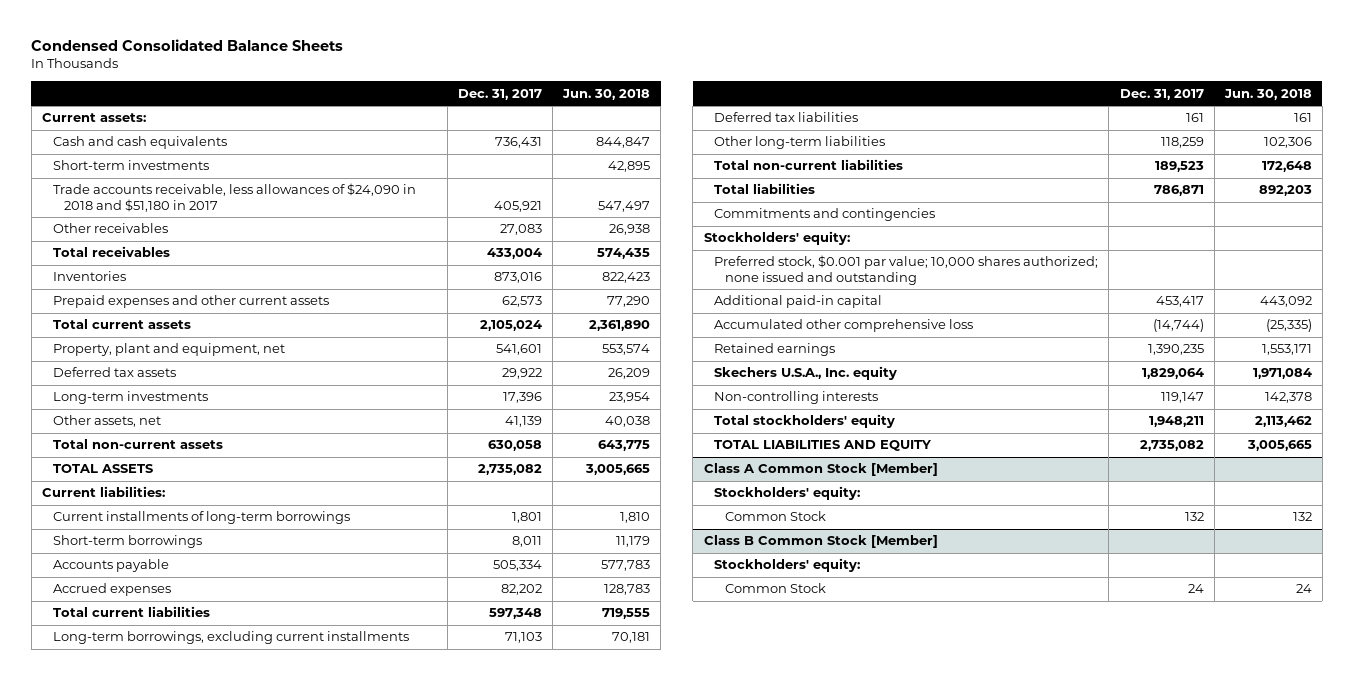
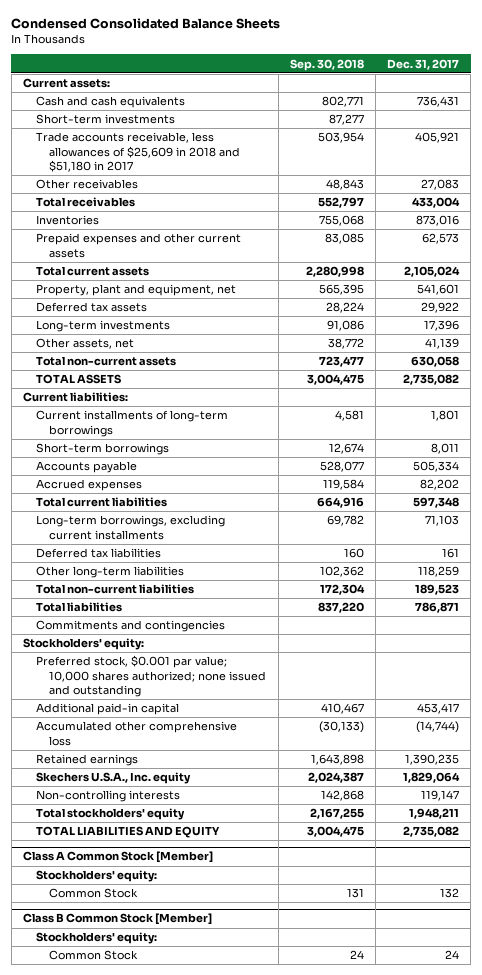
- | Dec. 31, 2017 | Jun. 30, 2018
+ | Sep. 30, 2018 | Dec. 31, 2017
- Trade accounts receivable, less allowances of $24,090 in 2018 and $51,180 in 2017 | 405,921 | 547,497
+ Trade accounts receivable, less allowances of $25,609 in 2018 and $51,180 in 2017 | 503,954 | 405,921

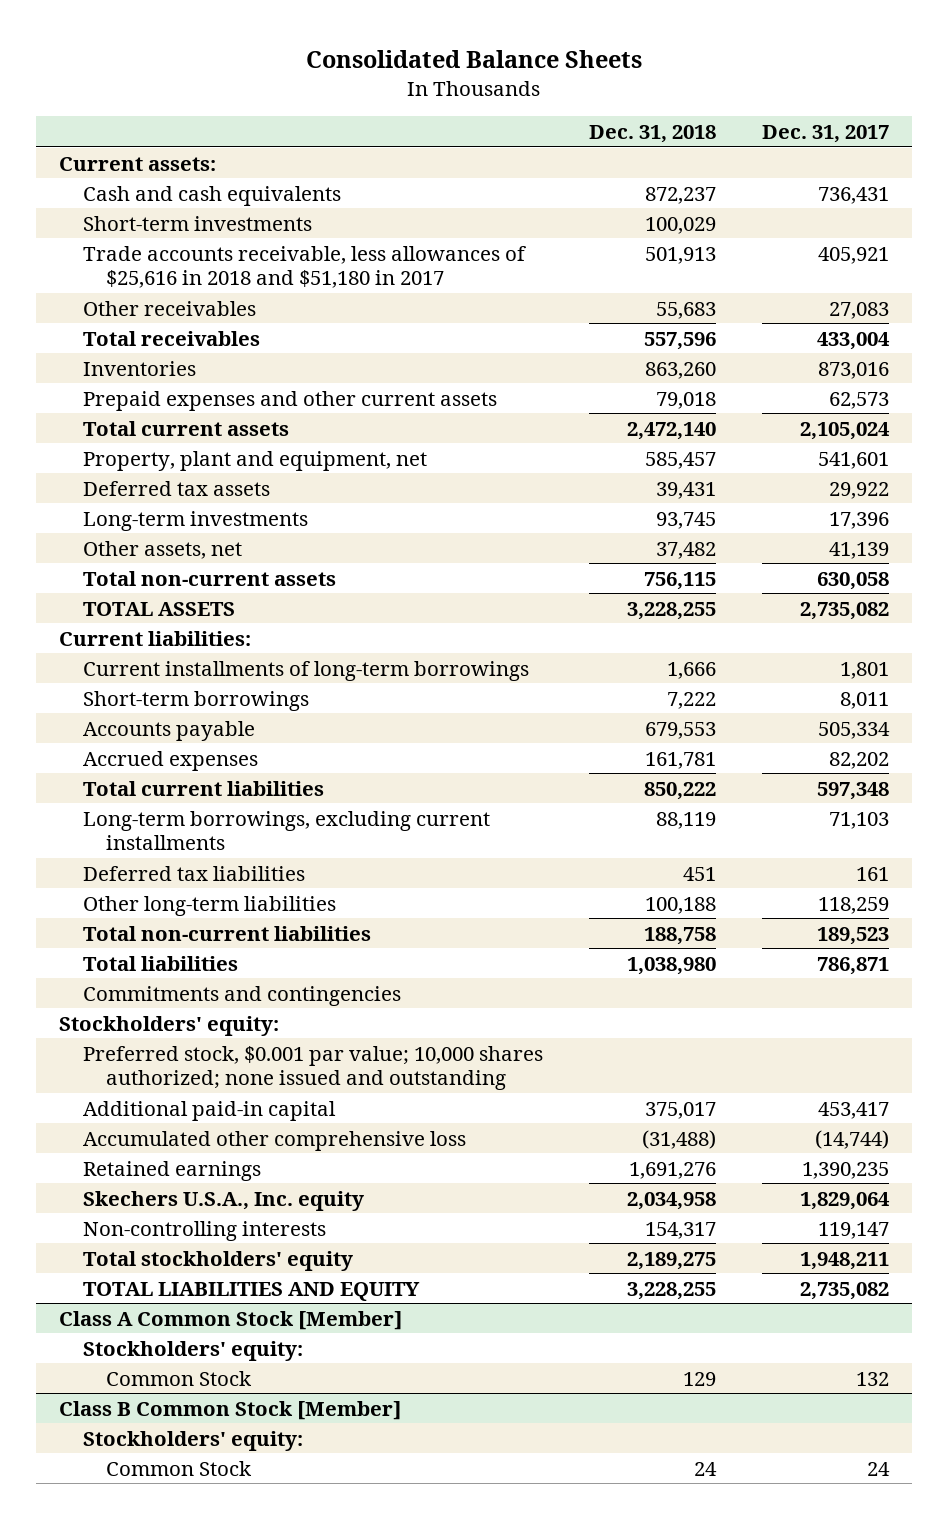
- Condensed Consolidated Balance Sheets
+ Consolidated Balance Sheets
- | Sep. 30, 2018 | Dec. 31, 2017
+ | Dec. 31, 2018 | Dec. 31, 2017
- Trade accounts receivable, less allowances of $25,609 in 2018 and $51,180 in 2017 | 503,954 | 405,921
+ Trade accounts receivable, less allowances of $25,616 in 2018 and $51,180 in 2017 | 501,913 | 405,921

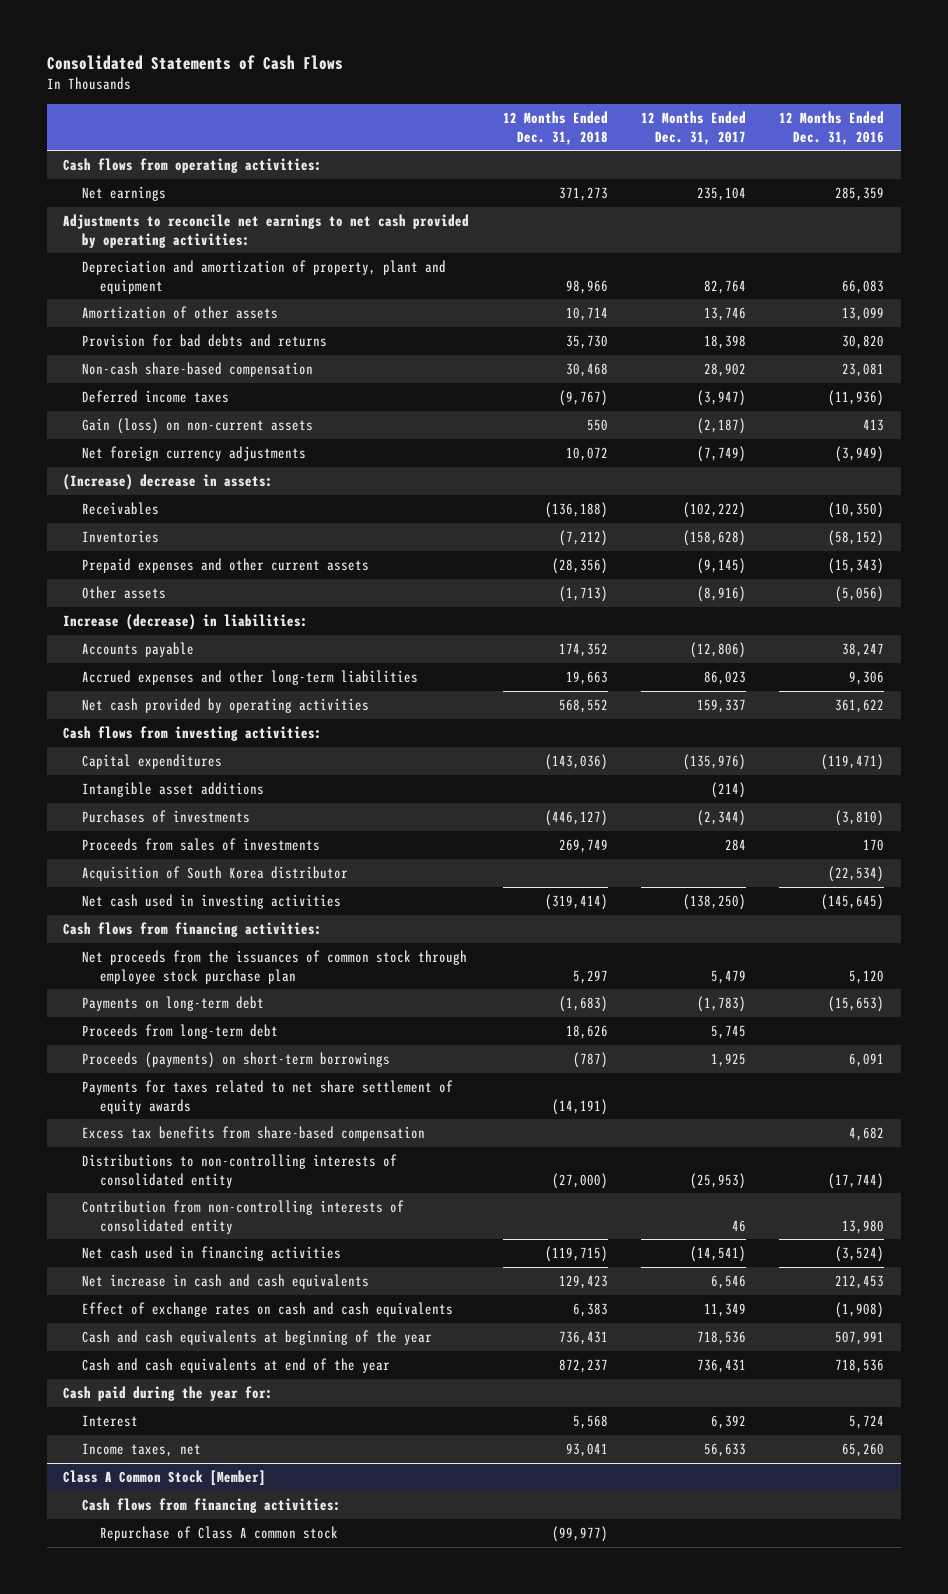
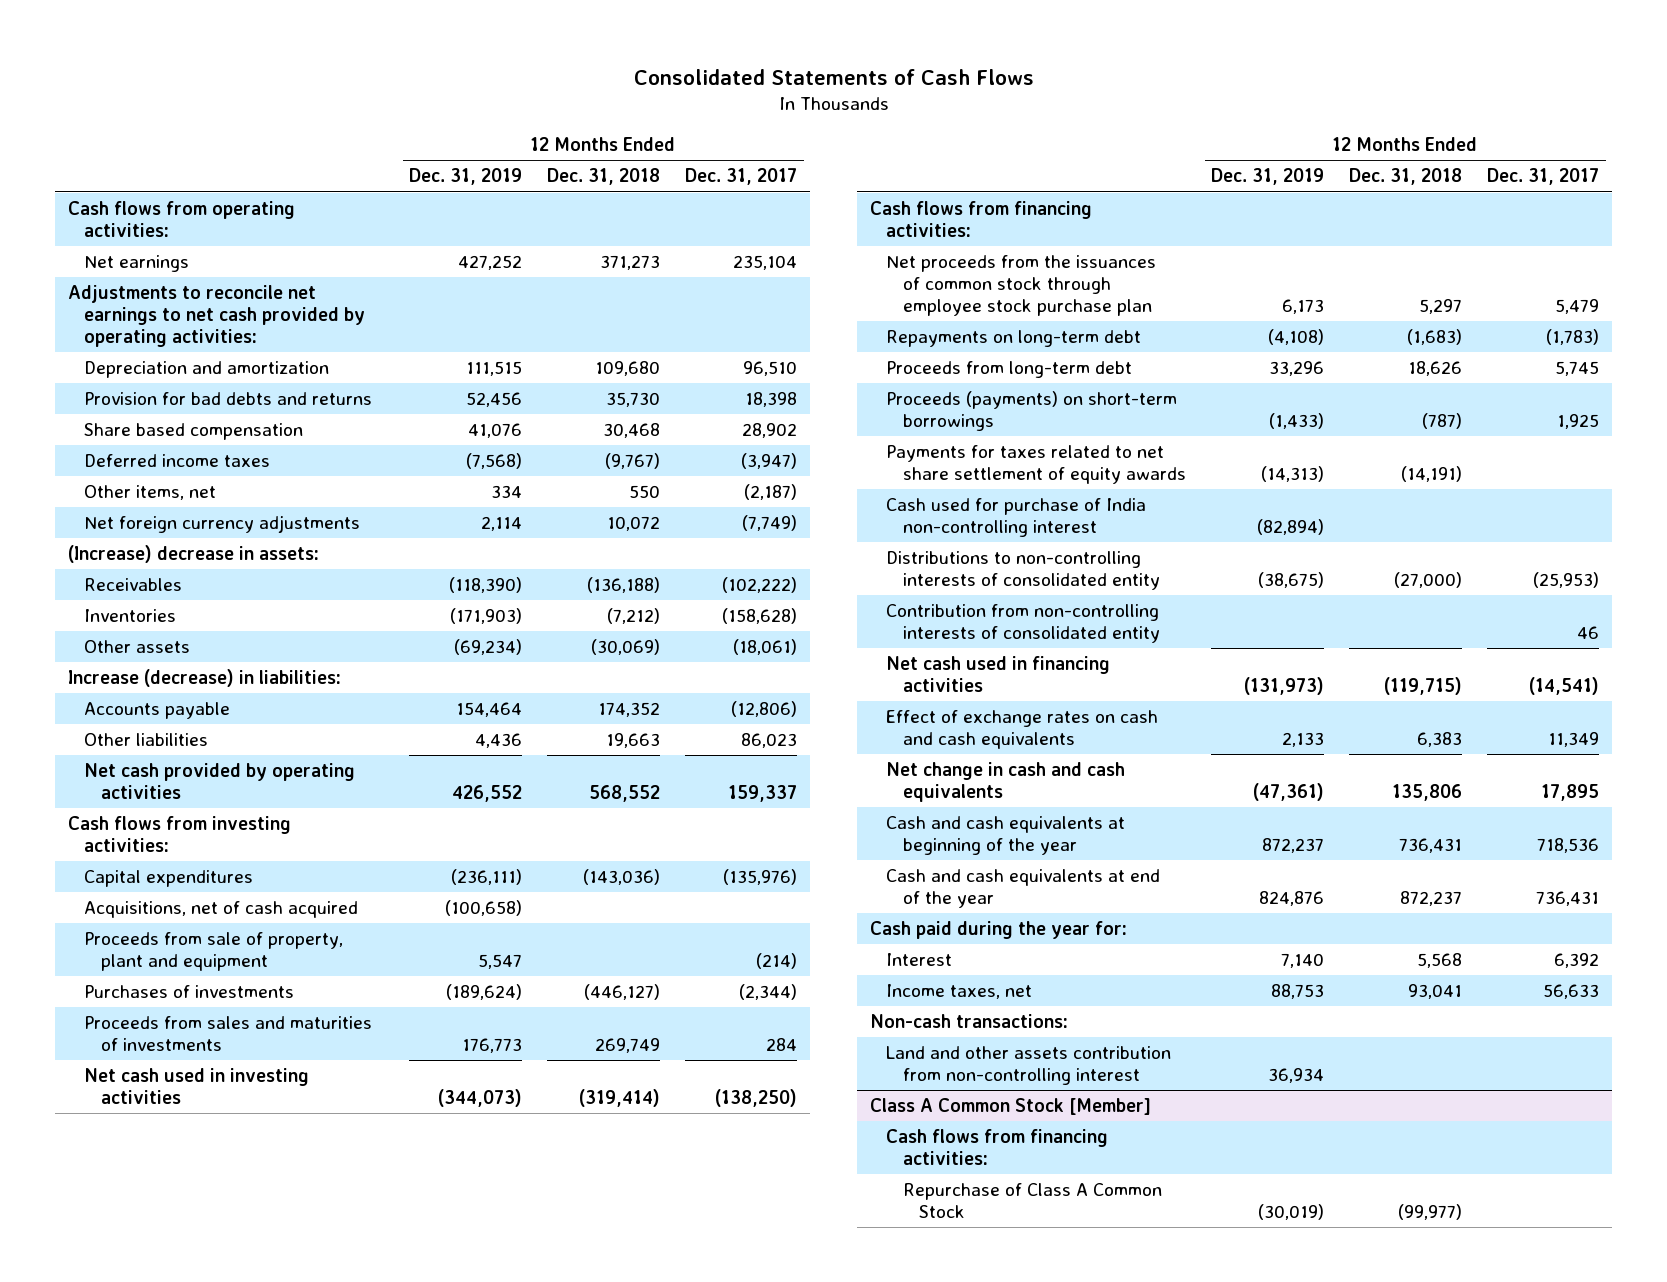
- | 12 Months Ended Dec. 31, 2018 | 12 Months Ended Dec. 31, 2017 | 12 Months Ended Dec. 31, 2016
+ | 12 Months Ended Dec. 31, 2019 | 12 Months Ended Dec. 31, 2018 | 12 Months Ended Dec. 31, 2017
- Depreciation and amortization of property, plant and equipment | 98,966 | 82,764 | 66,083
- Amortization of other assets | 10,714 | 13,746 | 13,099
+ Depreciation and amortization | 111,515 | 109,680 | 96,510
- Non-cash share-based compensation | 30,468 | 28,902 | 23,081
+ Share based compensation | 41,076 | 30,468 | 28,902
- Gain (loss) on non-current assets | 550 | (2,187) | 413
+ Other items, net | 334 | 550 | (2,187)
- Prepaid expenses and other current assets | (28,356) | (9,145) | (15,343)
- Other assets | (1,713) | (8,916) | (5,056)
+ Other assets | (69,234) | (30,069) | (18,061)
- Accrued expenses and other long-term liabilities | 19,663 | 86,023 | 9,306
+ Other liabilities | 4,436 | 19,663 | 86,023
- Intangible asset additions | | (214) |
+ Acquisitions, net of cash acquired | (100,658) | |
+ Proceeds from sale of property, plant and equipment | 5,547 | | (214)
- Proceeds from sales of investments | 269,749 | 284 | 170
- Acquisition of South Korea distributor | | | (22,534)
+ Proceeds from sales and maturities of investments | 176,773 | 269,749 | 284
- Payments on long-term debt | (1,683) | (1,783) | (15,653)
+ Repayments on long-term debt | (4,108) | (1,683) | (1,783)
- Excess tax benefits from share-based compensation | | | 4,682
+ Cash used for purchase of India non-controlling interest | (82,894) | |
- Net increase in cash and cash equivalents | 129,423 | 6,546 | 212,453
+ Net change in cash and cash equivalents | (47,361) | 135,806 | 17,895
+ Non-cash transactions:
+ Land and other assets contribution from non-controlling interest | 36,934 | |
@ Class A Common Stock [Member]
- Repurchase of Class A common stock | (99,977) | |
+ Repurchase of Class A Common Stock | (30,019) | (99,977) |

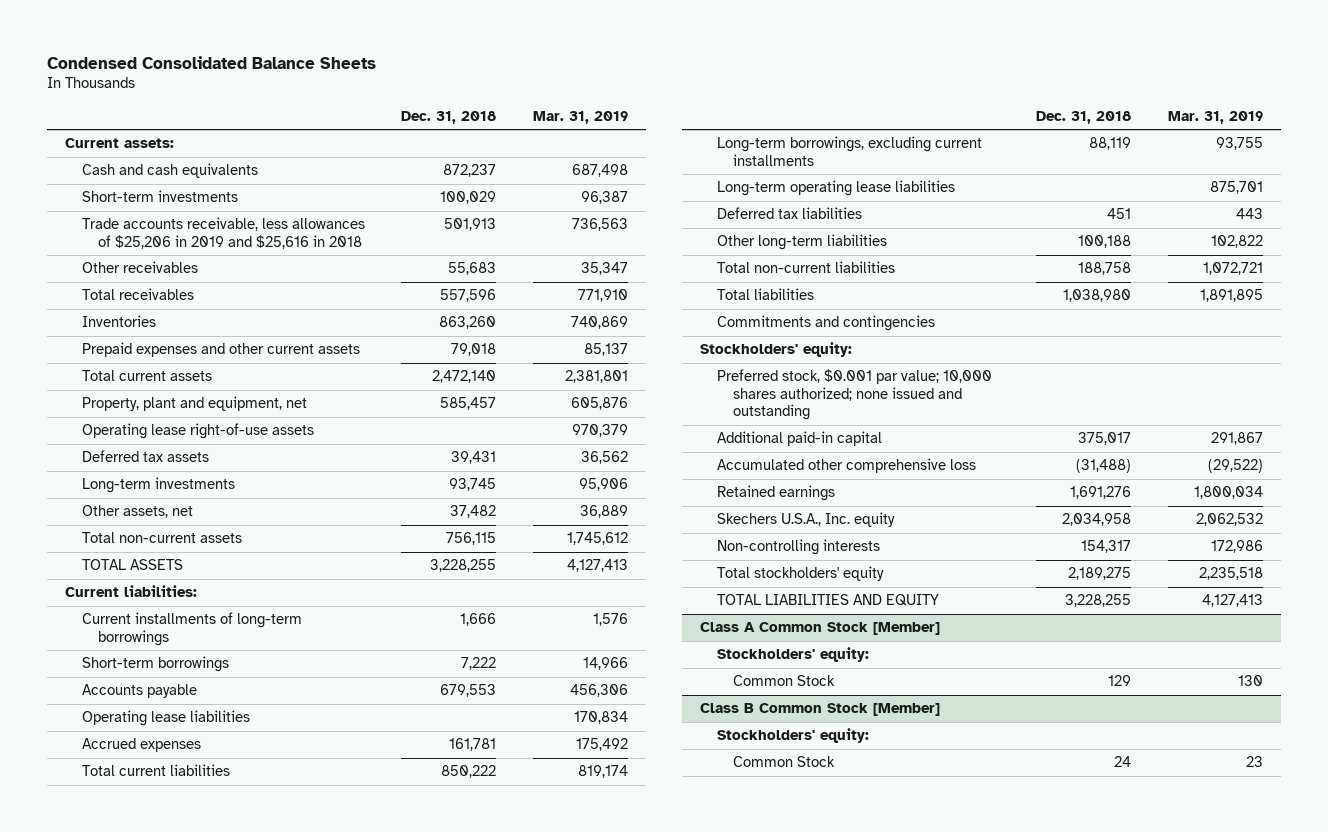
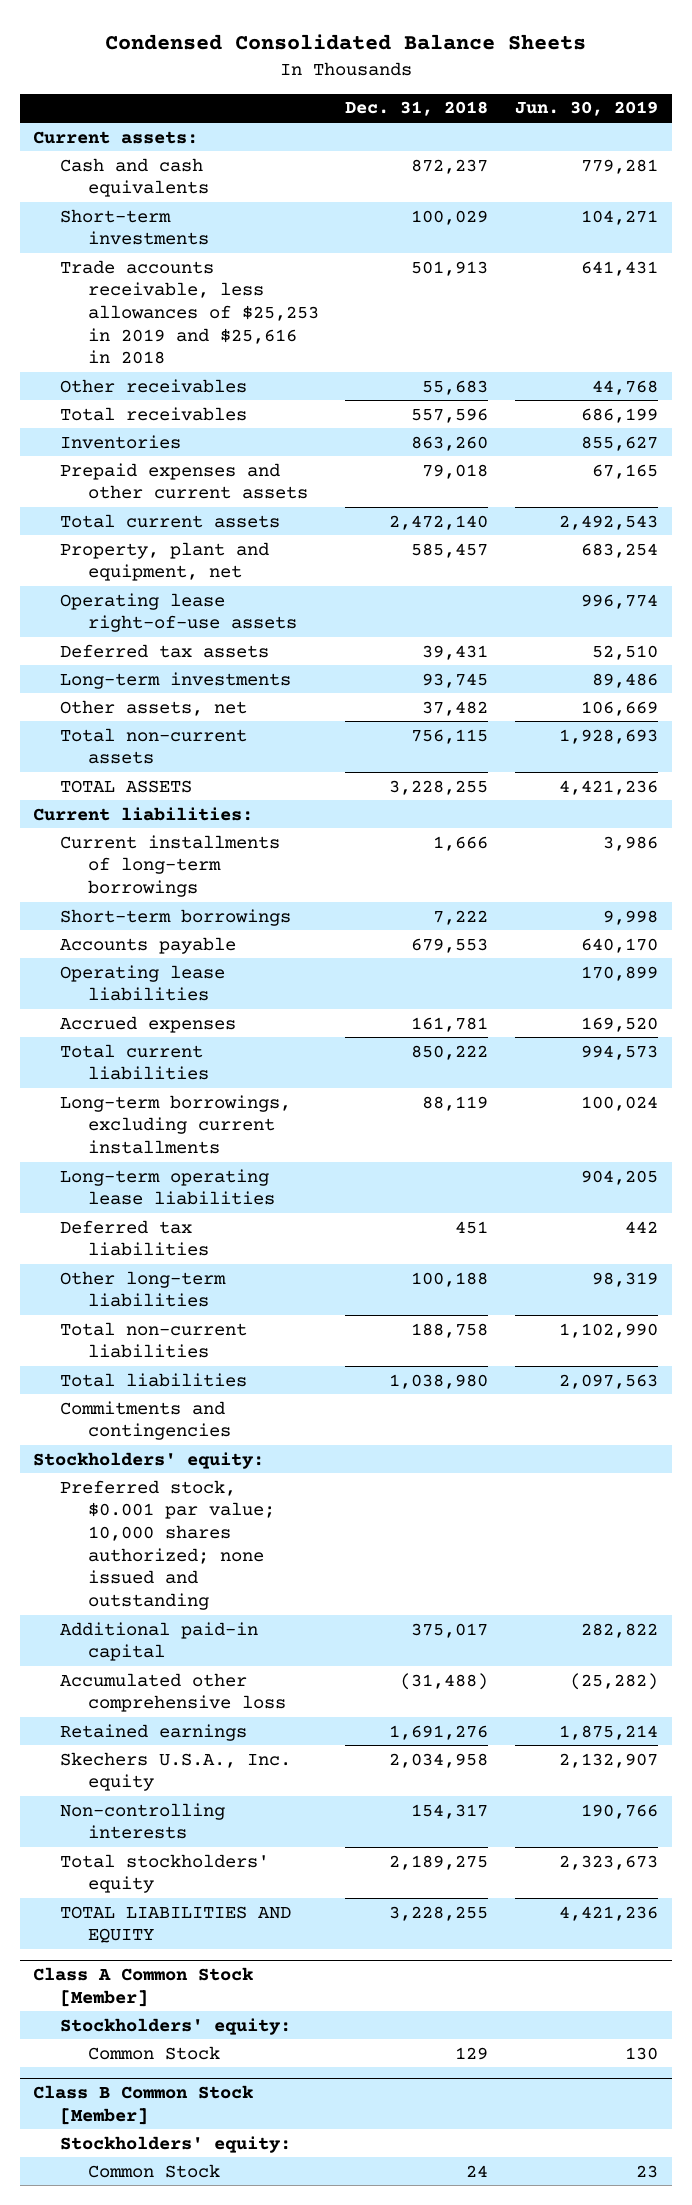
- | Dec. 31, 2018 | Mar. 31, 2019
+ | Dec. 31, 2018 | Jun. 30, 2019
- Trade accounts receivable, less allowances of $25,206 in 2019 and $25,616 in 2018 | 501,913 | 736,563
+ Trade accounts receivable, less allowances of $25,253 in 2019 and $25,616 in 2018 | 501,913 | 641,431

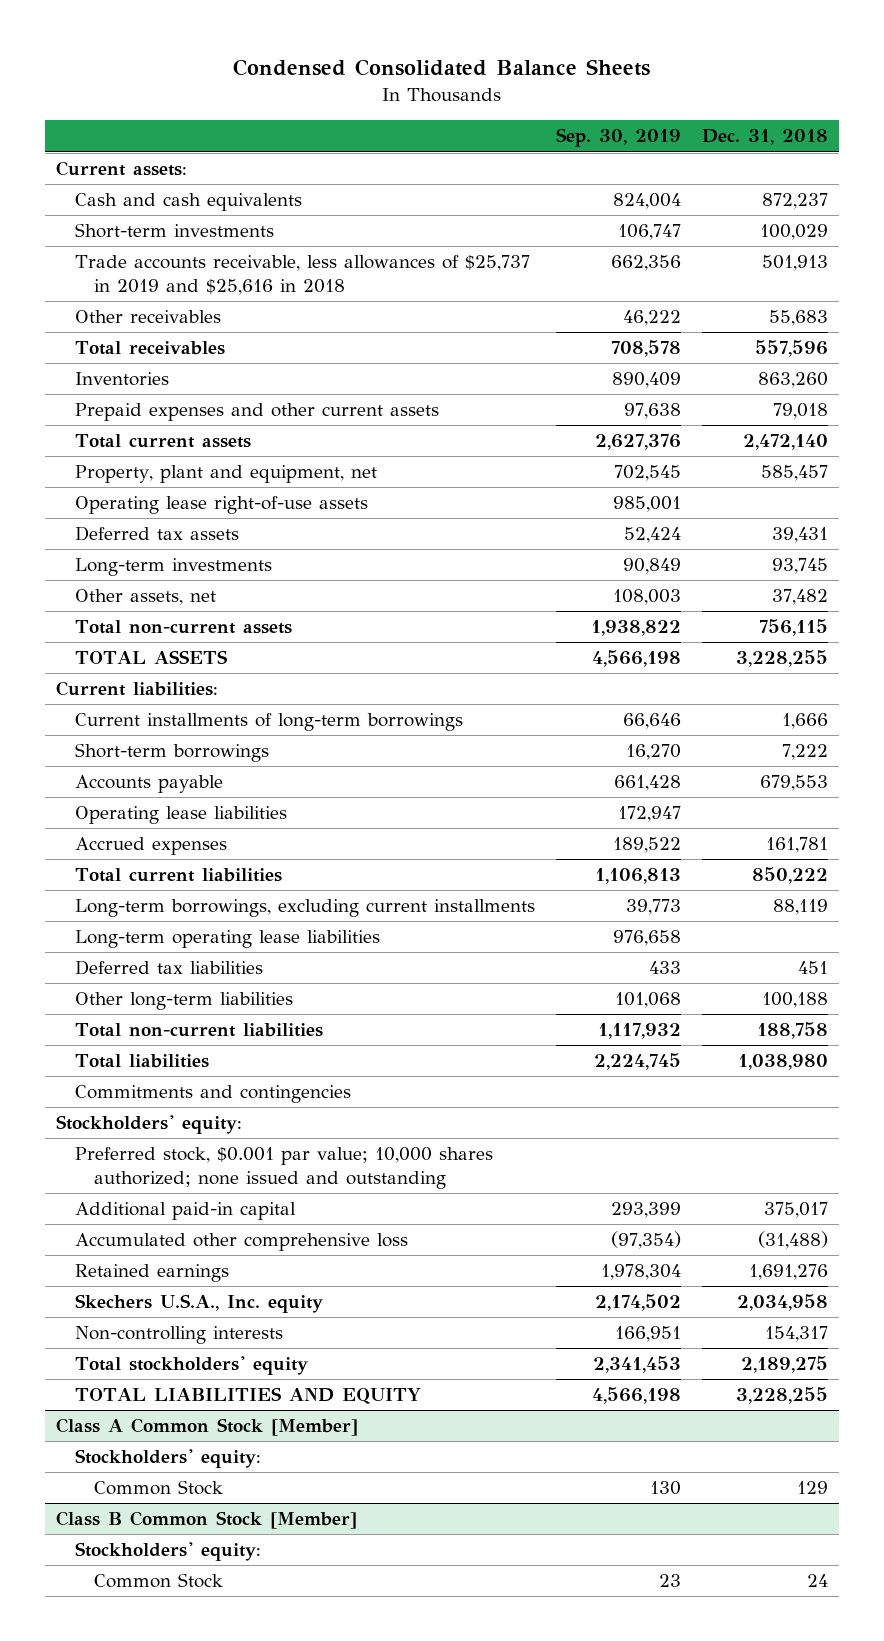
- | Dec. 31, 2018 | Jun. 30, 2019
+ | Sep. 30, 2019 | Dec. 31, 2018
- Trade accounts receivable, less allowances of $25,253 in 2019 and $25,616 in 2018 | 501,913 | 641,431
+ Trade accounts receivable, less allowances of $25,737 in 2019 and $25,616 in 2018 | 662,356 | 501,913

